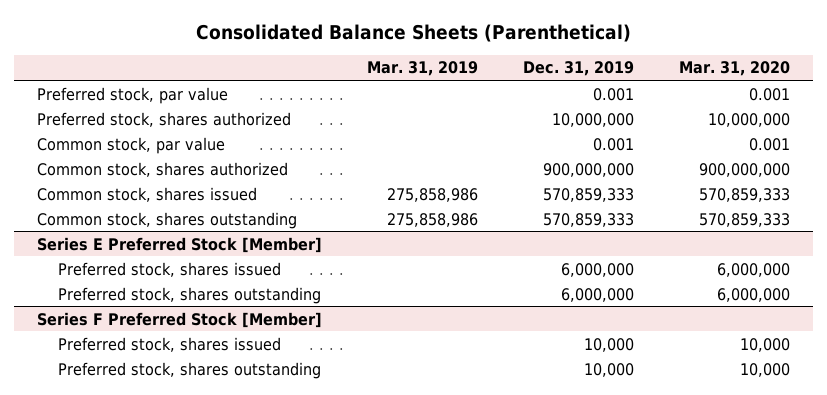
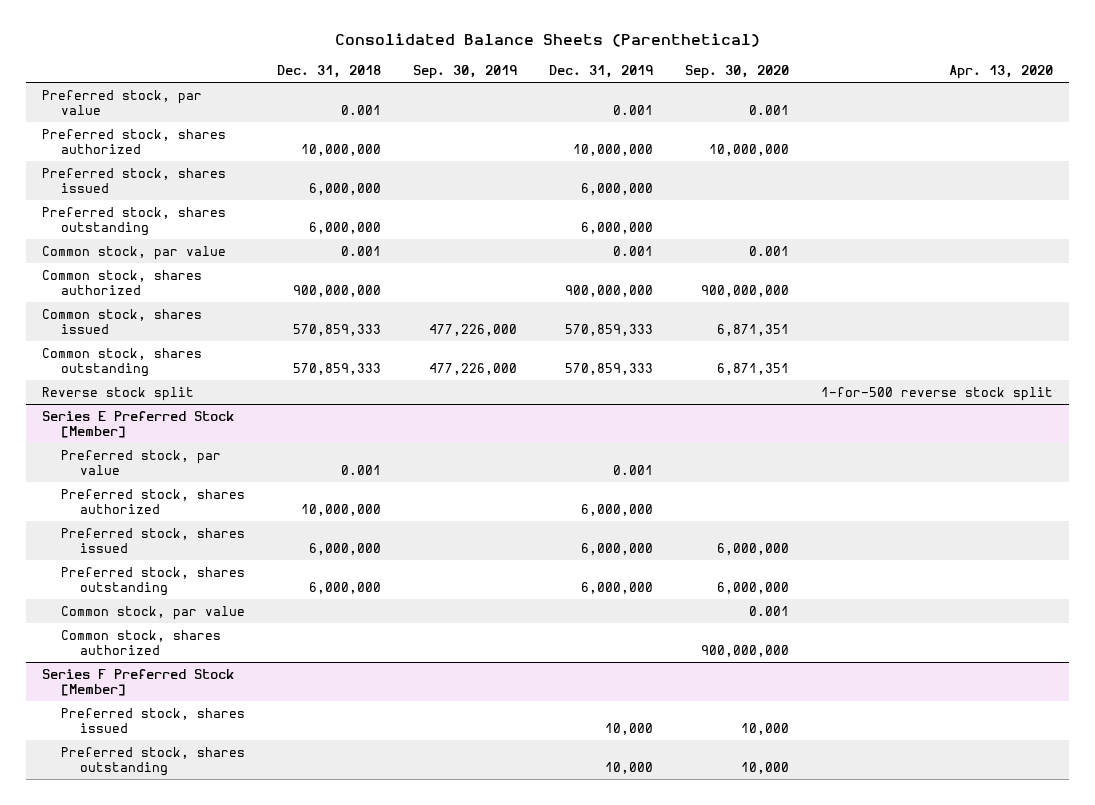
- | Mar. 31, 2019 | Dec. 31, 2019 | Mar. 31, 2020
+ | Dec. 31, 2018 | Sep. 30, 2019 | Dec. 31, 2019 | Sep. 30, 2020 | Apr. 13, 2020
+ Preferred stock, shares issued | 6,000,000 | | 6,000,000 | |
+ Preferred stock, shares outstanding | 6,000,000 | | 6,000,000 | |
+ Reverse stock split | | | | | 1-for-500 reverse stock split
@ Series E Preferred Stock [Member]
+ Preferred stock, par value | 0.001 | | 0.001 | |
+ Preferred stock, shares authorized | 10,000,000 | | 6,000,000 | |
+ Common stock, par value | | | | 0.001 |
+ Common stock, shares authorized | | | | 900,000,000 |

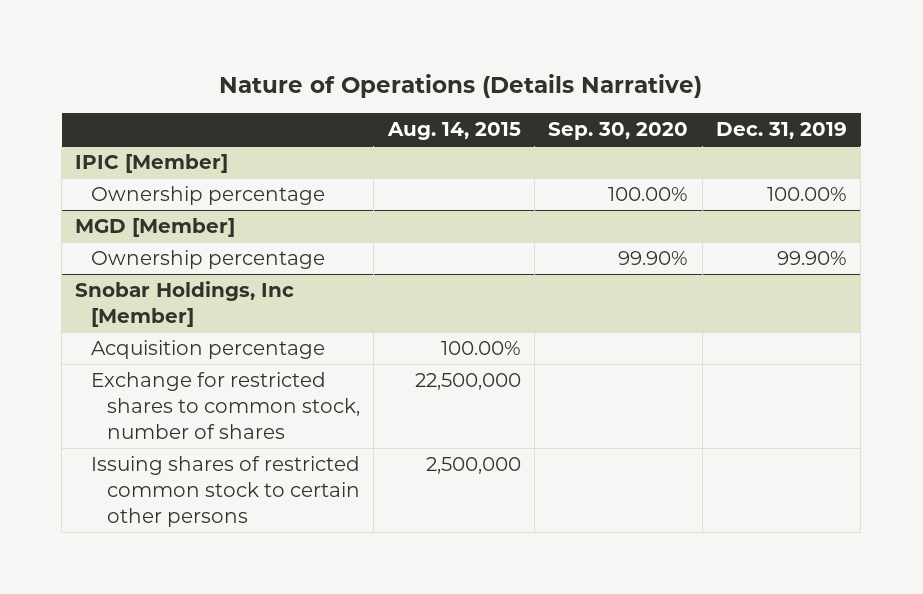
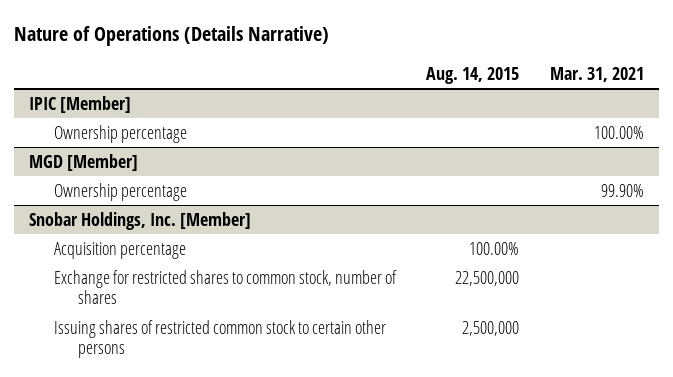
- | Aug. 14, 2015 | Sep. 30, 2020 | Dec. 31, 2019
+ | Aug. 14, 2015 | Mar. 31, 2021
- Snobar Holdings, Inc [Member]
+ Snobar Holdings, Inc. [Member]

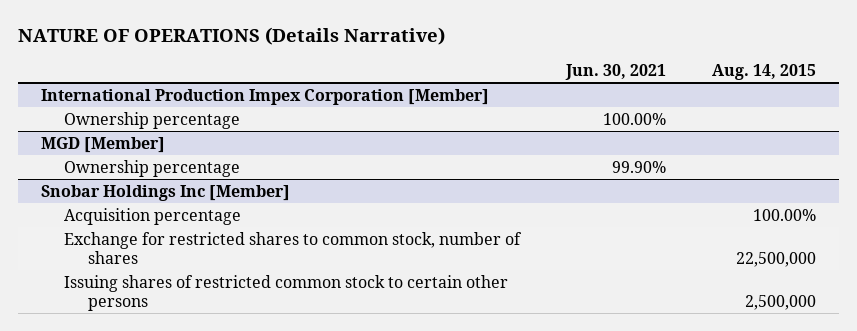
- Nature of Operations (Details Narrative)
+ NATURE OF OPERATIONS (Details Narrative)
- | Aug. 14, 2015 | Mar. 31, 2021
+ | Jun. 30, 2021 | Aug. 14, 2015
- IPIC [Member]
+ International Production Impex Corporation [Member]
- Snobar Holdings, Inc. [Member]
+ Snobar Holdings Inc [Member]

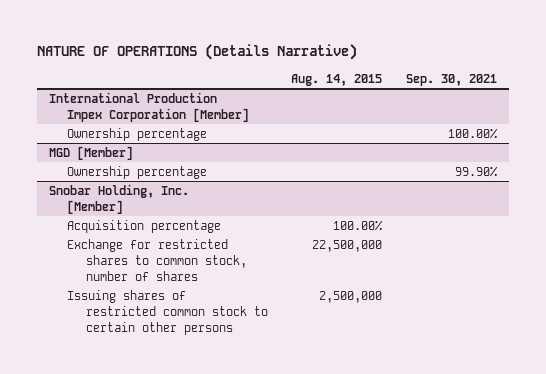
- | Jun. 30, 2021 | Aug. 14, 2015
+ | Aug. 14, 2015 | Sep. 30, 2021
- Snobar Holdings Inc [Member]
+ Snobar Holding, Inc. [Member]

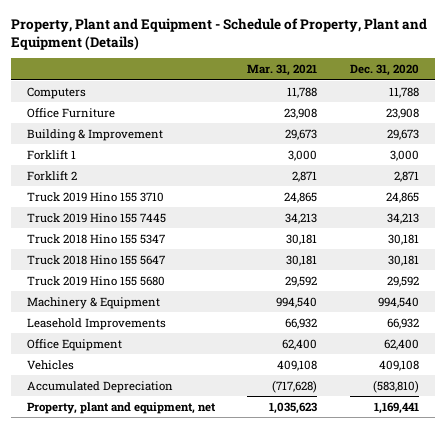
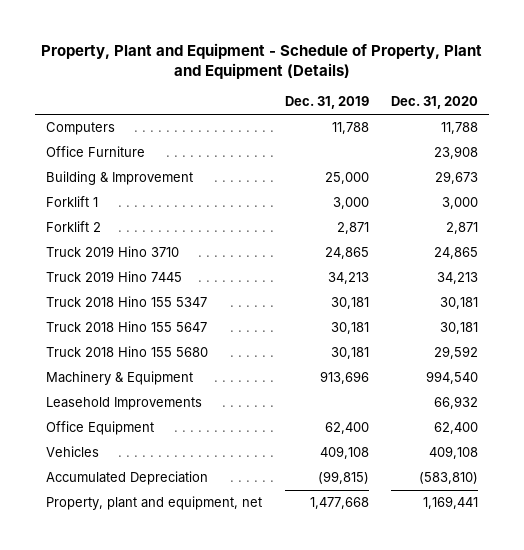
- | Mar. 31, 2021 | Dec. 31, 2020
+ | Dec. 31, 2019 | Dec. 31, 2020
- Truck 2019 Hino 155 3710 | 24,865 | 24,865
- Truck 2019 Hino 155 7445 | 34,213 | 34,213
+ Truck 2019 Hino 3710 | 24,865 | 24,865
+ Truck 2019 Hino 7445 | 34,213 | 34,213
- Truck 2019 Hino 155 5680 | 29,592 | 29,592
+ Truck 2018 Hino 155 5680 | 30,181 | 29,592

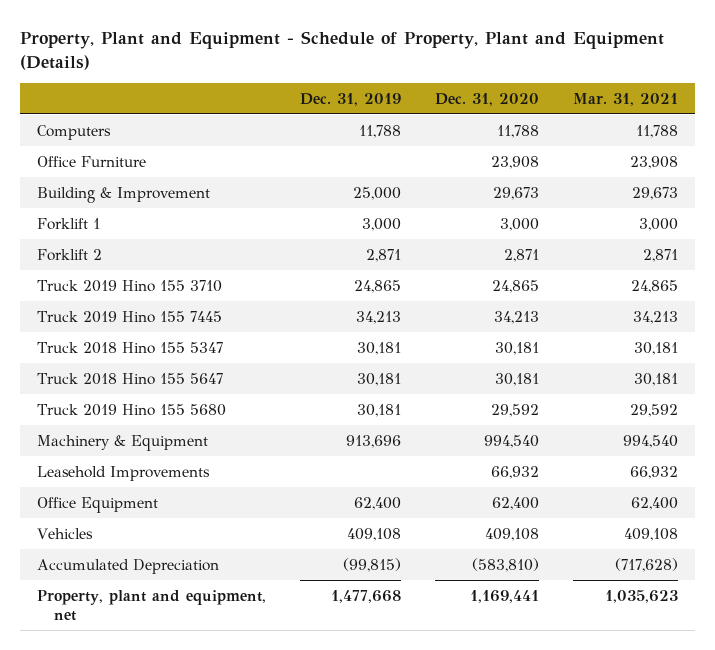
- | Dec. 31, 2019 | Dec. 31, 2020
+ | Dec. 31, 2019 | Dec. 31, 2020 | Mar. 31, 2021
- Truck 2019 Hino 3710 | 24,865 | 24,865
- Truck 2019 Hino 7445 | 34,213 | 34,213
+ Truck 2019 Hino 155 3710 | 24,865 | 24,865 | 24,865
+ Truck 2019 Hino 155 7445 | 34,213 | 34,213 | 34,213
- Truck 2018 Hino 155 5680 | 30,181 | 29,592
+ Truck 2019 Hino 155 5680 | 30,181 | 29,592 | 29,592

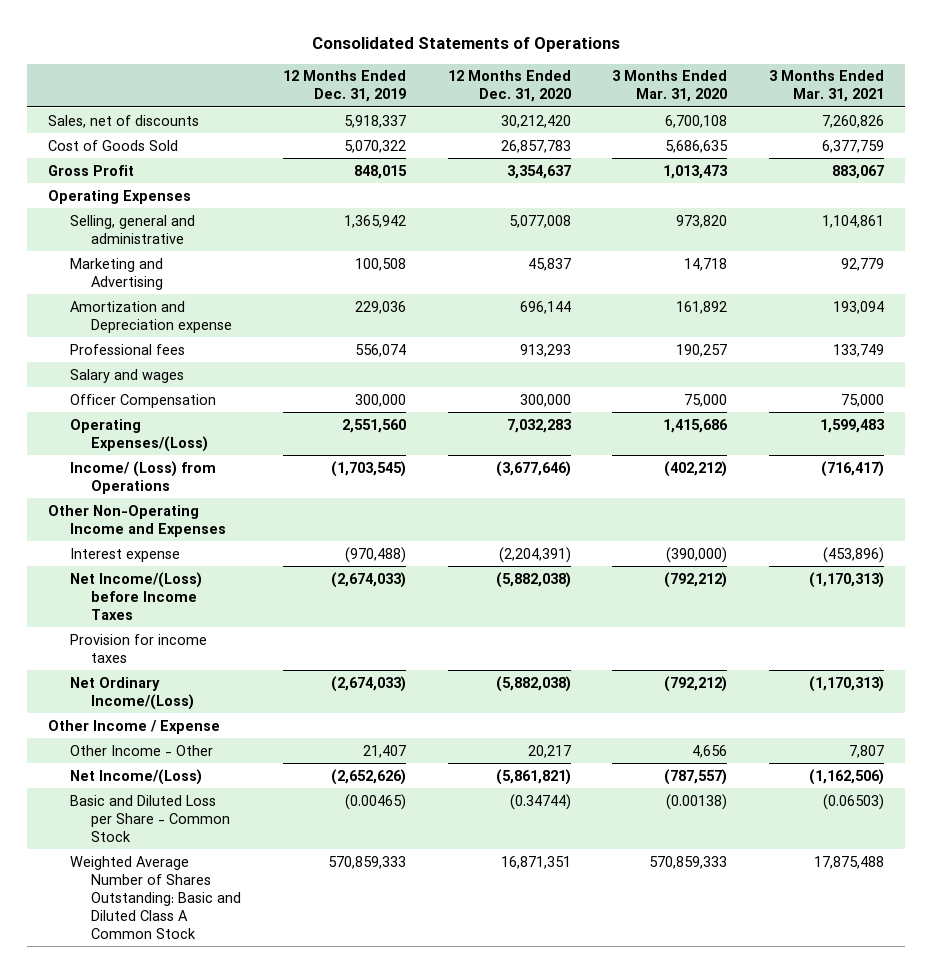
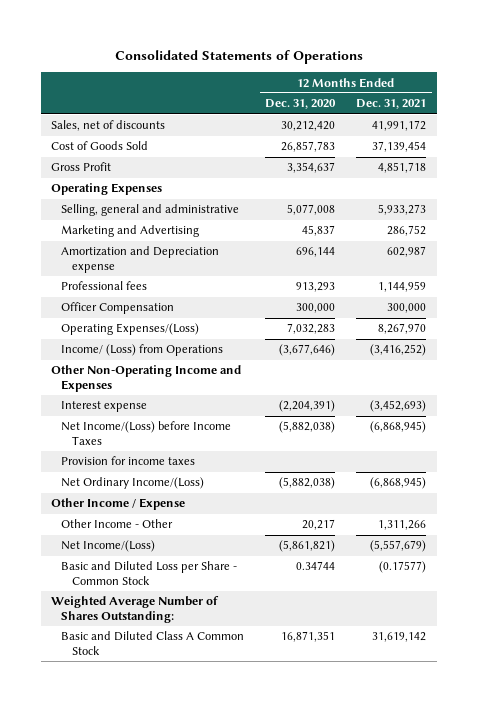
- | 12 Months Ended Dec. 31, 2019 | 12 Months Ended Dec. 31, 2020 | 3 Months Ended Mar. 31, 2020 | 3 Months Ended Mar. 31, 2021
+ | 12 Months Ended Dec. 31, 2020 | 12 Months Ended Dec. 31, 2021
- Salary and wages
- Basic and Diluted Loss per Share - Common Stock | (0.00465) | (0.34744) | (0.00138) | (0.06503)
- Weighted Average Number of Shares Outstanding: Basic and Diluted Class A Common Stock | 570,859,333 | 16,871,351 | 570,859,333 | 17,875,488
+ Basic and Diluted Loss per Share - Common Stock | 0.34744 | (0.17577)
+ Weighted Average Number of Shares Outstanding:
+ Basic and Diluted Class A Common Stock | 16,871,351 | 31,619,142

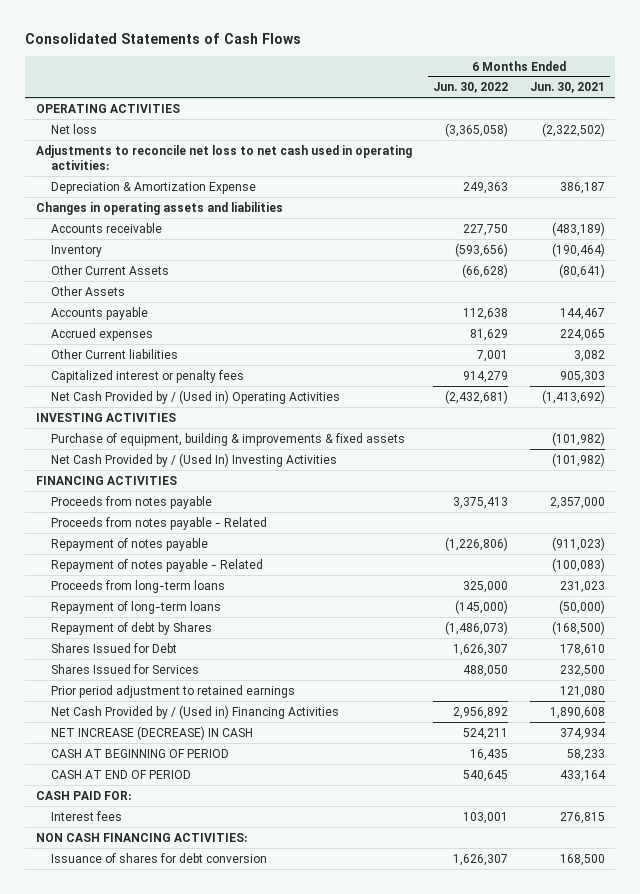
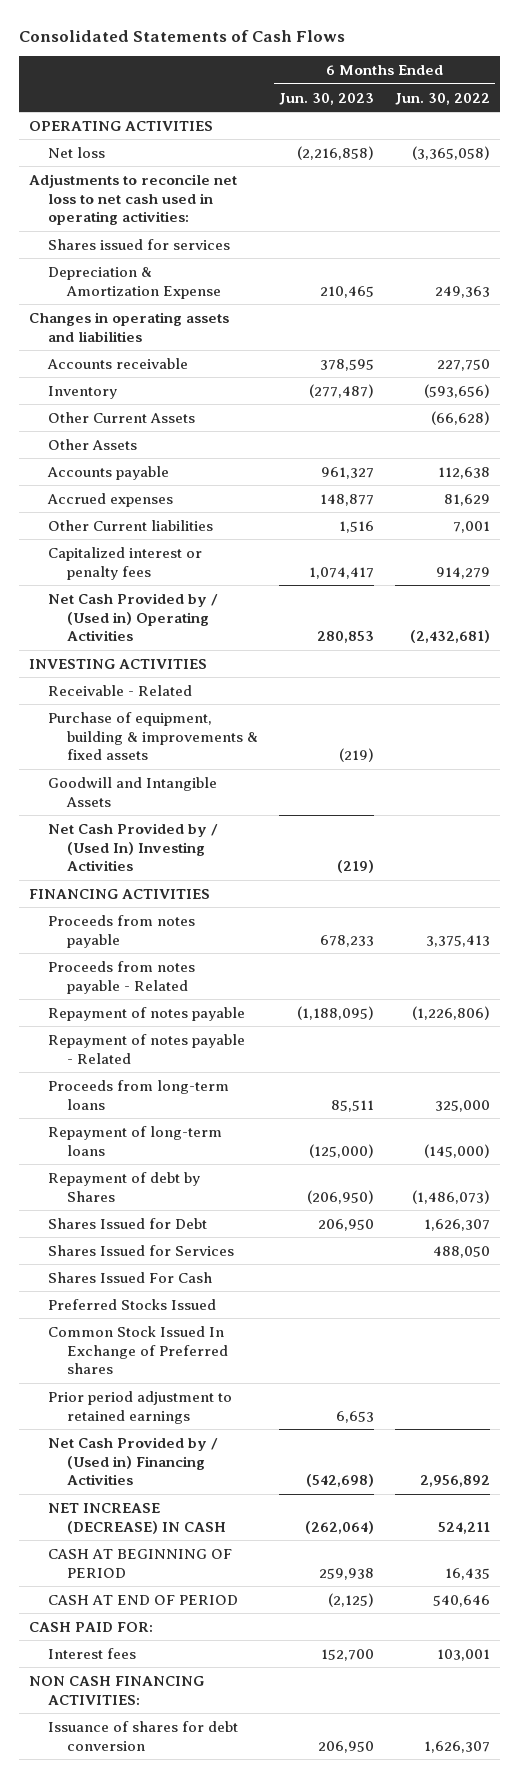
- | 6 Months Ended Jun. 30, 2022 | 6 Months Ended Jun. 30, 2021
+ | 6 Months Ended Jun. 30, 2023 | 6 Months Ended Jun. 30, 2022
+ Shares issued for services
+ Receivable - Related
+ Goodwill and Intangible Assets
+ Shares Issued For Cash
+ Preferred Stocks Issued
+ Common Stock Issued In Exchange of Preferred shares
- CASH AT END OF PERIOD | 540,645 | 433,164
+ CASH AT END OF PERIOD | (2,125) | 540,646

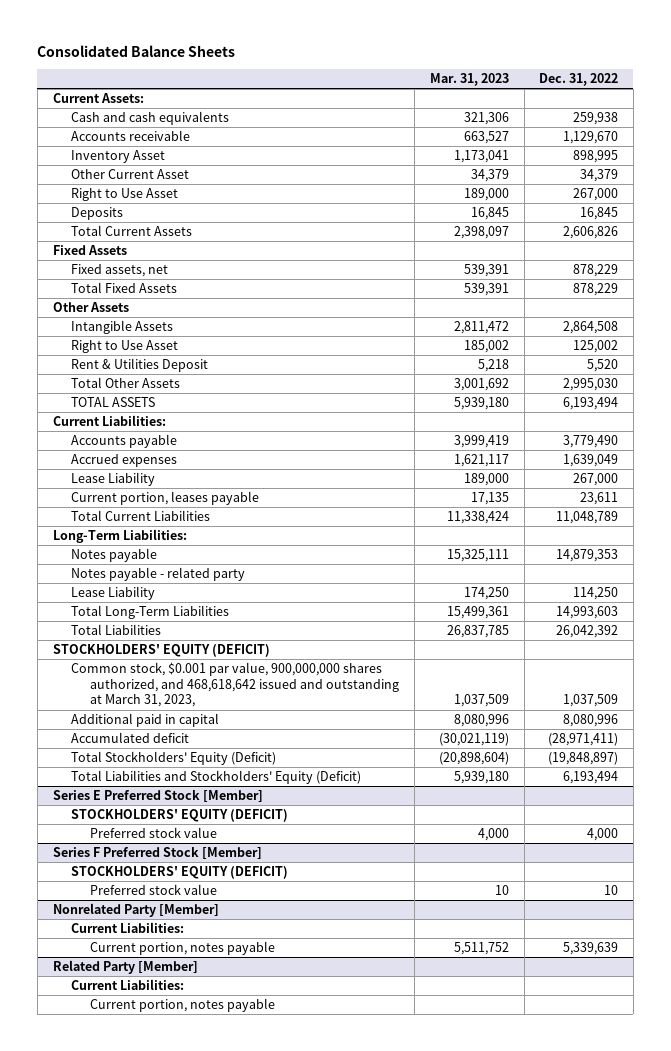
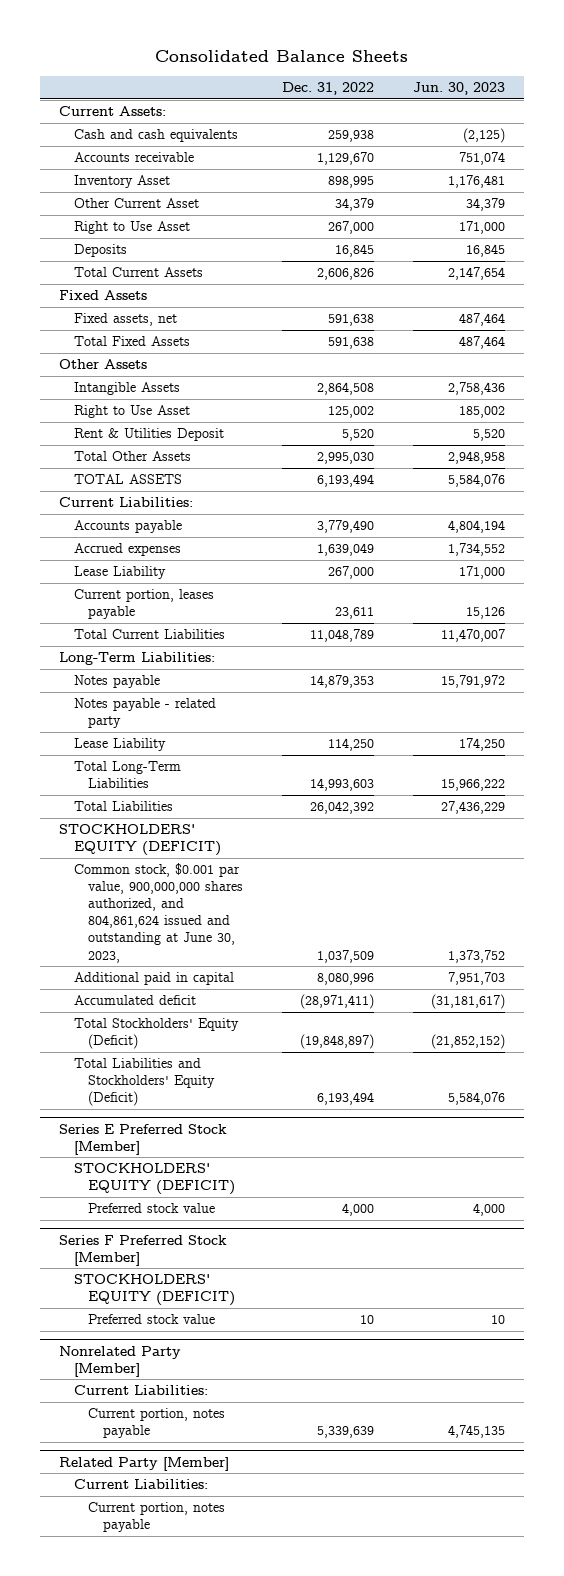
- | Mar. 31, 2023 | Dec. 31, 2022
+ | Dec. 31, 2022 | Jun. 30, 2023
- Fixed assets, net | 539,391 | 878,229
- Total Fixed Assets | 539,391 | 878,229
+ Fixed assets, net | 591,638 | 487,464
+ Total Fixed Assets | 591,638 | 487,464
- Common stock, $0.001 par value, 900,000,000 shares authorized, and 468,618,642 issued and outstanding at March 31, 2023, | 1,037,509 | 1,037,509
+ Common stock, $0.001 par value, 900,000,000 shares authorized, and 804,861,624 issued and outstanding at June 30, 2023, | 1,037,509 | 1,373,752

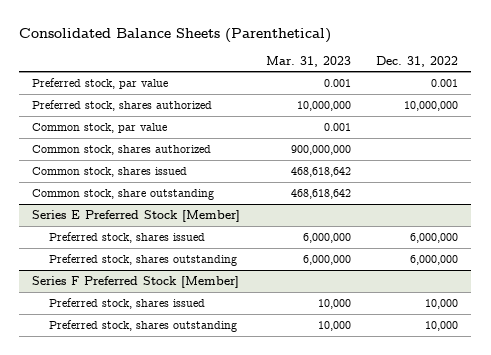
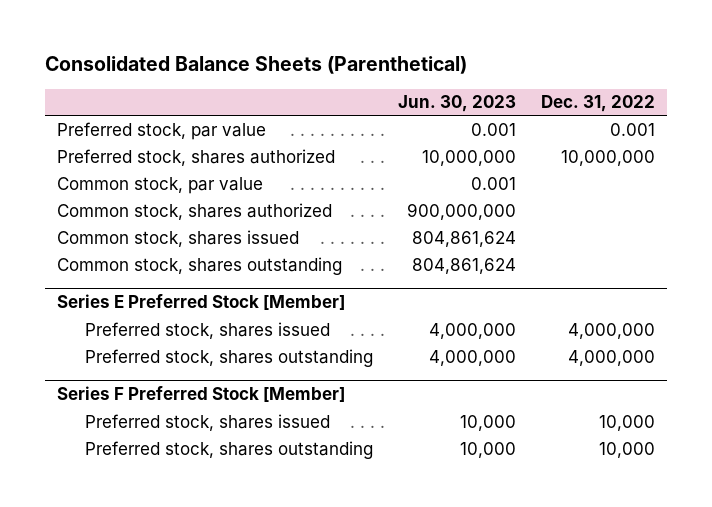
- | Mar. 31, 2023 | Dec. 31, 2022
+ | Jun. 30, 2023 | Dec. 31, 2022
- Common stock, share outstanding | 468,618,642 |
+ Common stock, shares outstanding | 804,861,624 |
@ Series E Preferred Stock [Member]
- Preferred stock, shares issued | 6,000,000 | 6,000,000
- Preferred stock, shares outstanding | 6,000,000 | 6,000,000
+ Preferred stock, shares issued | 4,000,000 | 4,000,000
+ Preferred stock, shares outstanding | 4,000,000 | 4,000,000

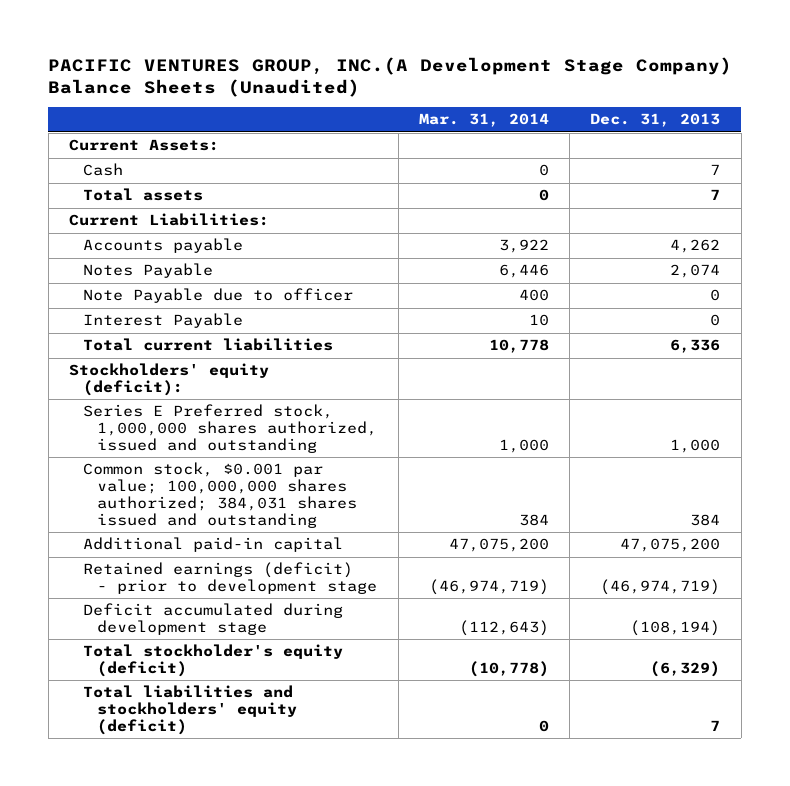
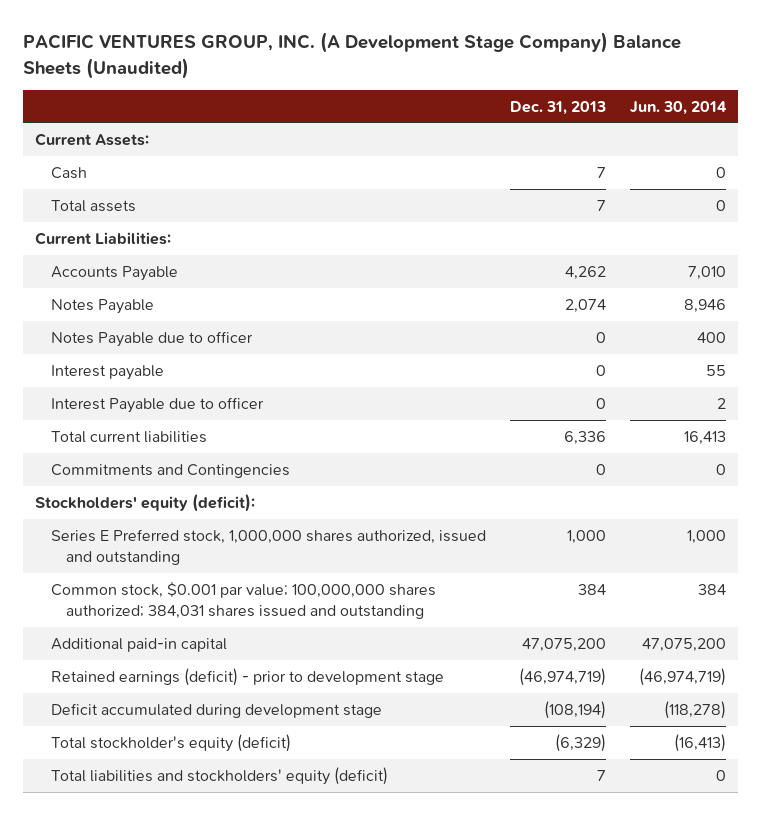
- PACIFIC VENTURES GROUP, INC.(A Development Stage Company) Balance Sheets (Unaudited)
+ PACIFIC VENTURES GROUP, INC. (A Development Stage Company) Balance Sheets (Unaudited)
- | Mar. 31, 2014 | Dec. 31, 2013
+ | Dec. 31, 2013 | Jun. 30, 2014
- Accounts payable | 3,922 | 4,262
+ Accounts Payable | 4,262 | 7,010
- Note Payable due to officer | 400 | 0
- Interest Payable | 10 | 0
+ Notes Payable due to officer | 0 | 400
+ Interest payable | 0 | 55
+ Interest Payable due to officer | 0 | 2
+ Commitments and Contingencies | 0 | 0

